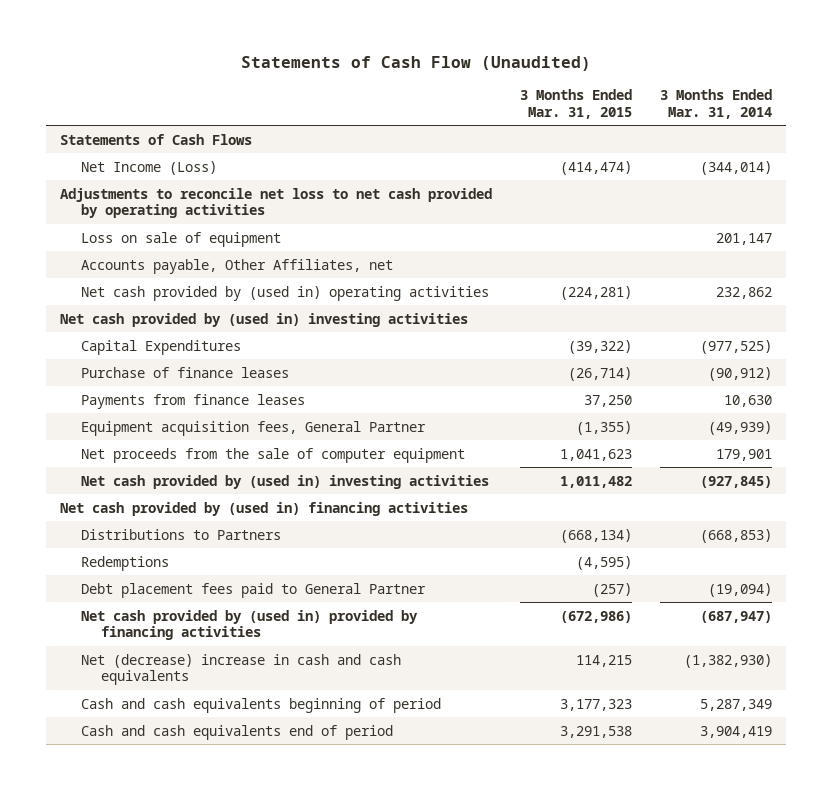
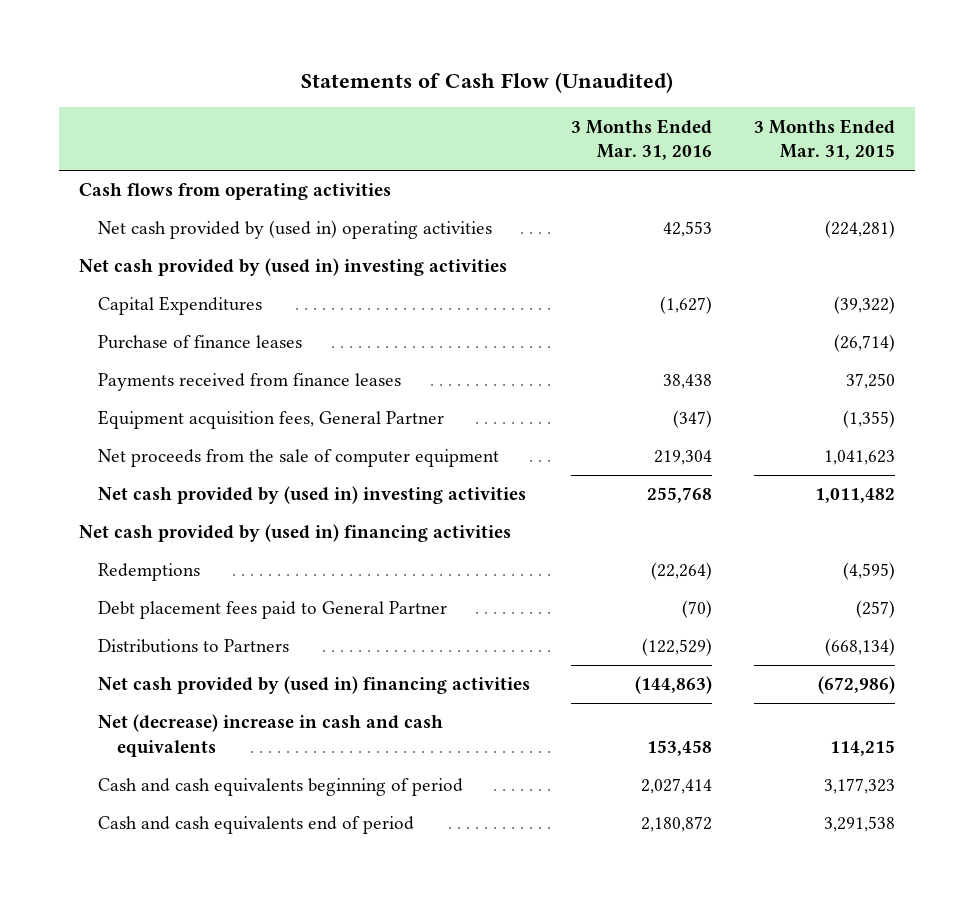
- | 3 Months Ended Mar. 31, 2015 | 3 Months Ended Mar. 31, 2014
+ | 3 Months Ended Mar. 31, 2016 | 3 Months Ended Mar. 31, 2015
- Statements of Cash Flows
- Net Income (Loss) | (414,474) | (344,014)
- Adjustments to reconcile net loss to net cash provided by operating activities
- Loss on sale of equipment | | 201,147
- Accounts payable, Other Affiliates, net
+ Cash flows from operating activities
- Payments from finance leases | 37,250 | 10,630
+ Payments received from finance leases | 38,438 | 37,250
- Net cash provided by (used in) provided by financing activities | (672,986) | (687,947)
moved down: Distributions to Partners | (122,529) | (668,134)
+ Net cash provided by (used in) financing activities | (144,863) | (672,986)

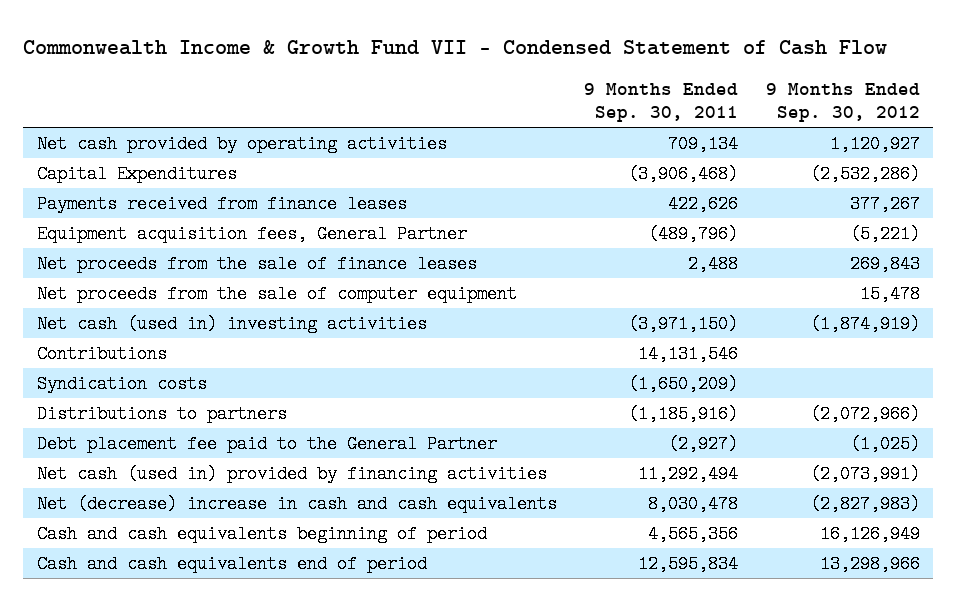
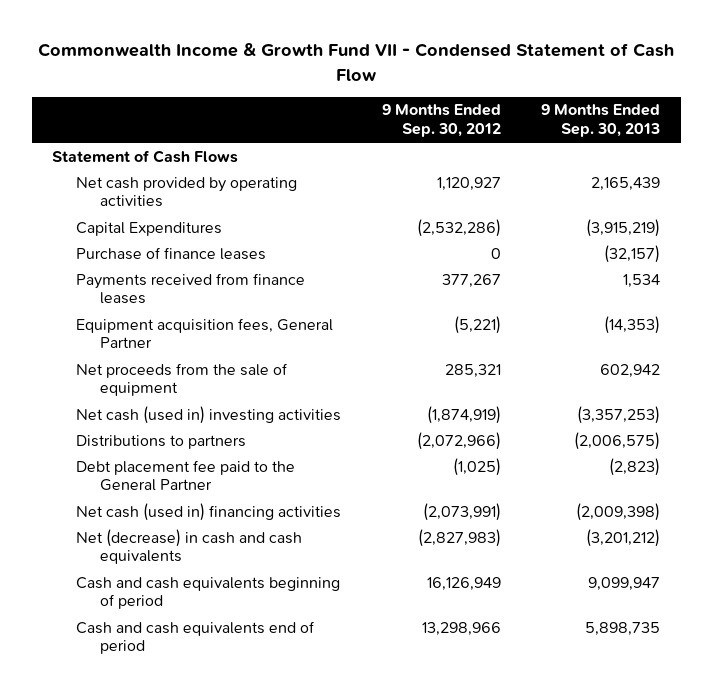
- | 9 Months Ended Sep. 30, 2011 | 9 Months Ended Sep. 30, 2012
+ | 9 Months Ended Sep. 30, 2012 | 9 Months Ended Sep. 30, 2013
+ Statement of Cash Flows
+ Purchase of finance leases | 0 | (32,157)
- Net proceeds from the sale of finance leases | 2,488 | 269,843
- Net proceeds from the sale of computer equipment | | 15,478
+ Net proceeds from the sale of equipment | 285,321 | 602,942
- Contributions | 14,131,546 |
- Syndication costs | (1,650,209) |
- Net cash (used in) provided by financing activities | 11,292,494 | (2,073,991)
- Net (decrease) increase in cash and cash equivalents | 8,030,478 | (2,827,983)
+ Net cash (used in) financing activities | (2,073,991) | (2,009,398)
+ Net (decrease) in cash and cash equivalents | (2,827,983) | (3,201,212)

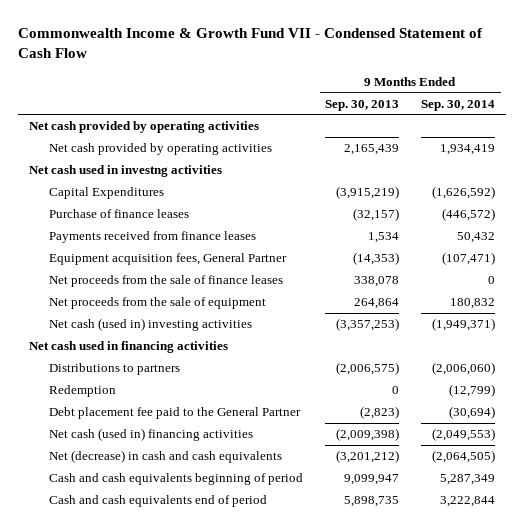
- | 9 Months Ended Sep. 30, 2012 | 9 Months Ended Sep. 30, 2013
+ | 9 Months Ended Sep. 30, 2013 | 9 Months Ended Sep. 30, 2014
- Statement of Cash Flows
+ Net cash provided by operating activities
+ Net cash used in investng activities
- Net proceeds from the sale of equipment | 285,321 | 602,942
+ Net proceeds from the sale of finance leases | 338,078 | 0
+ Net proceeds from the sale of equipment | 264,864 | 180,832
+ Net cash used in financing activities
+ Redemption | 0 | (12,799)

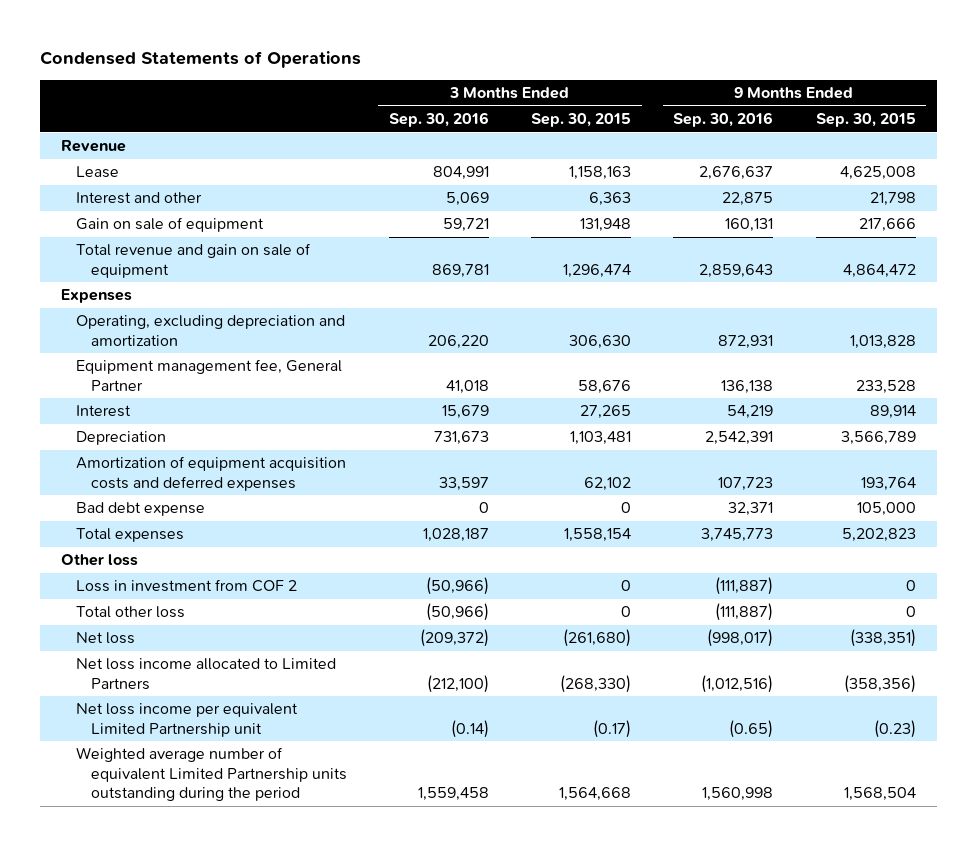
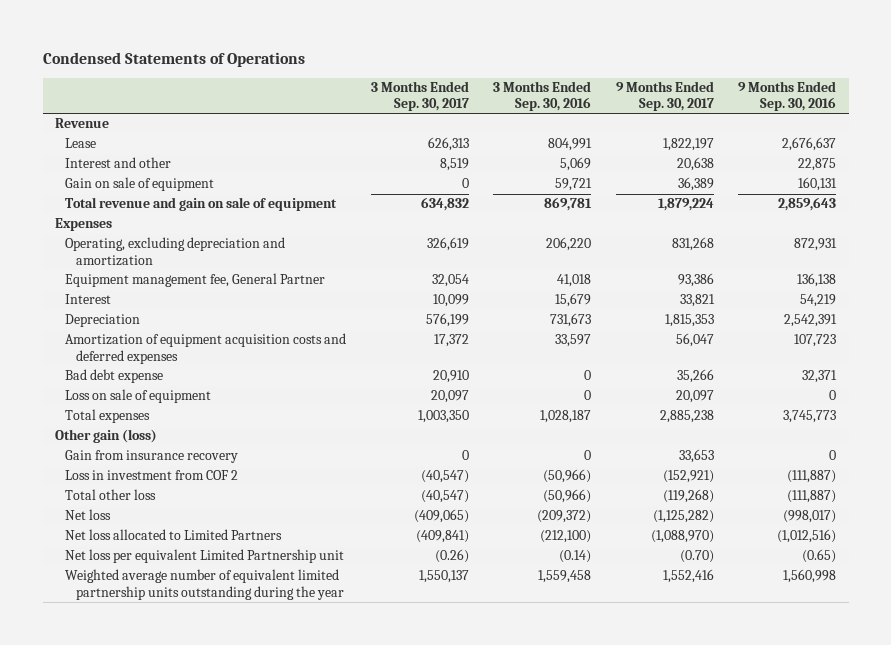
- | 3 Months Ended Sep. 30, 2016 | 3 Months Ended Sep. 30, 2015 | 9 Months Ended Sep. 30, 2016 | 9 Months Ended Sep. 30, 2015
+ | 3 Months Ended Sep. 30, 2017 | 3 Months Ended Sep. 30, 2016 | 9 Months Ended Sep. 30, 2017 | 9 Months Ended Sep. 30, 2016
+ Loss on sale of equipment | 20,097 | 0 | 20,097 | 0
- Other loss
+ Other gain (loss)
+ Gain from insurance recovery | 0 | 0 | 33,653 | 0
- Net loss income allocated to Limited Partners | (212,100) | (268,330) | (1,012,516) | (358,356)
- Net loss income per equivalent Limited Partnership unit | (0.14) | (0.17) | (0.65) | (0.23)
- Weighted average number of equivalent Limited Partnership units outstanding during the period | 1,559,458 | 1,564,668 | 1,560,998 | 1,568,504
+ Net loss allocated to Limited Partners | (409,841) | (212,100) | (1,088,970) | (1,012,516)
+ Net loss per equivalent Limited Partnership unit | (0.26) | (0.14) | (0.70) | (0.65)
+ Weighted average number of equivalent limited partnership units outstanding during the year | 1,550,137 | 1,559,458 | 1,552,416 | 1,560,998

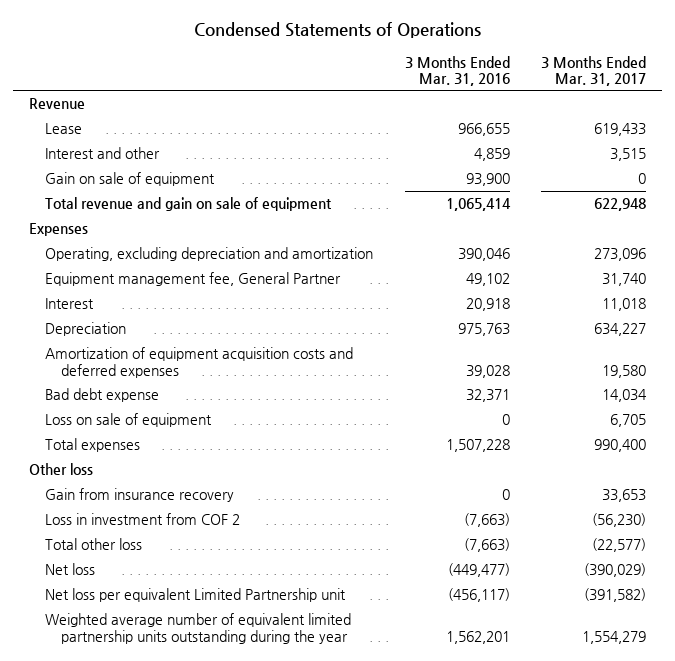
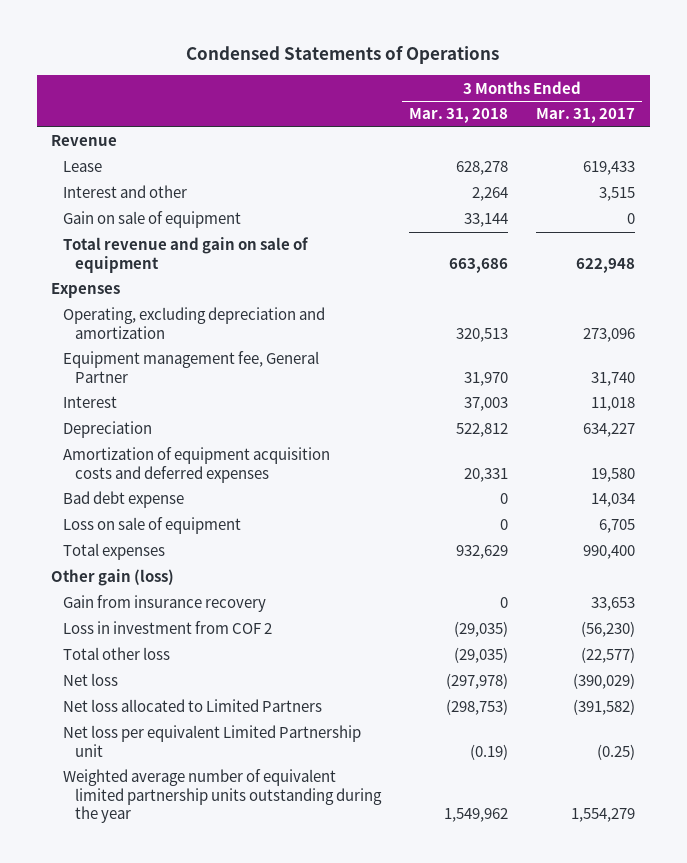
- | 3 Months Ended Mar. 31, 2016 | 3 Months Ended Mar. 31, 2017
+ | 3 Months Ended Mar. 31, 2018 | 3 Months Ended Mar. 31, 2017
- Other loss
+ Other gain (loss)
- Net loss per equivalent Limited Partnership unit | (456,117) | (391,582)
+ Net loss allocated to Limited Partners | (298,753) | (391,582)
+ Net loss per equivalent Limited Partnership unit | (0.19) | (0.25)

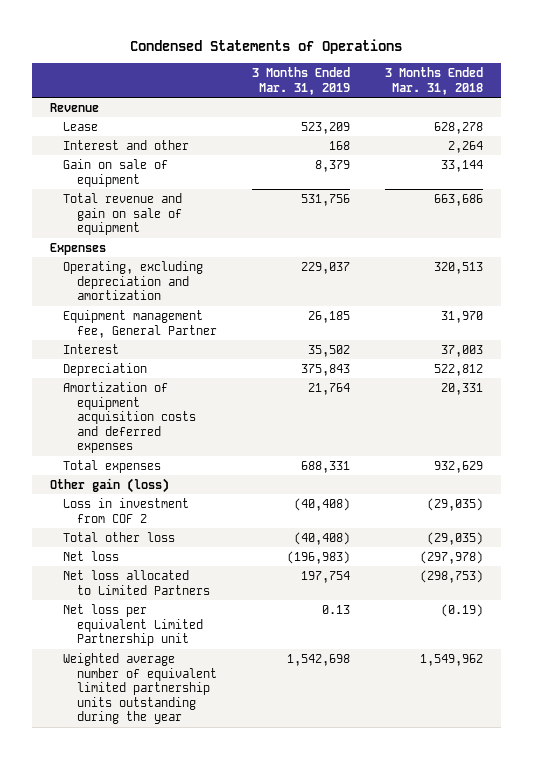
- | 3 Months Ended Mar. 31, 2018 | 3 Months Ended Mar. 31, 2017
+ | 3 Months Ended Mar. 31, 2019 | 3 Months Ended Mar. 31, 2018
- Bad debt expense | 0 | 14,034
- Loss on sale of equipment | 0 | 6,705
- Gain from insurance recovery | 0 | 33,653

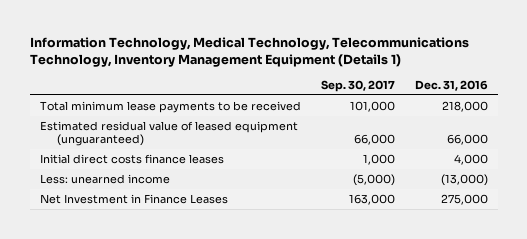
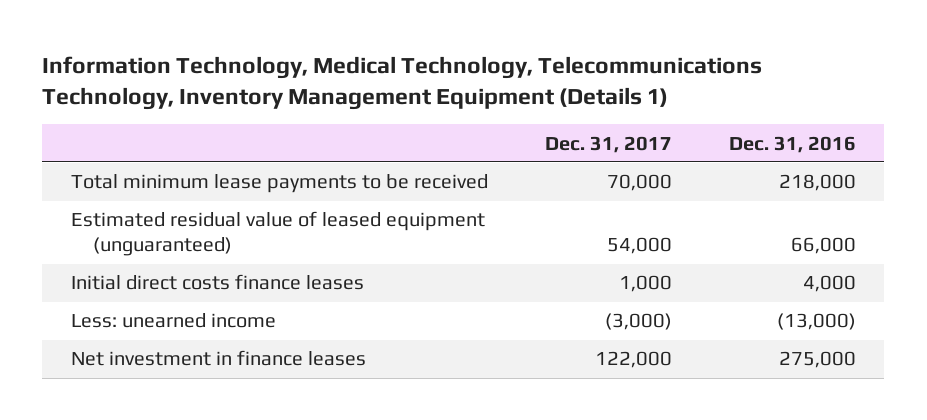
- | Sep. 30, 2017 | Dec. 31, 2016
+ | Dec. 31, 2017 | Dec. 31, 2016
- Net Investment in Finance Leases | 163,000 | 275,000
+ Net investment in finance leases | 122,000 | 275,000

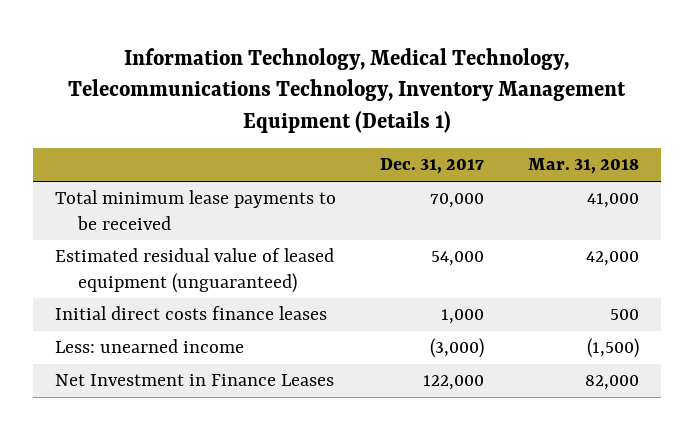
- | Dec. 31, 2017 | Dec. 31, 2016
+ | Dec. 31, 2017 | Mar. 31, 2018
- Net investment in finance leases | 122,000 | 275,000
+ Net Investment in Finance Leases | 122,000 | 82,000

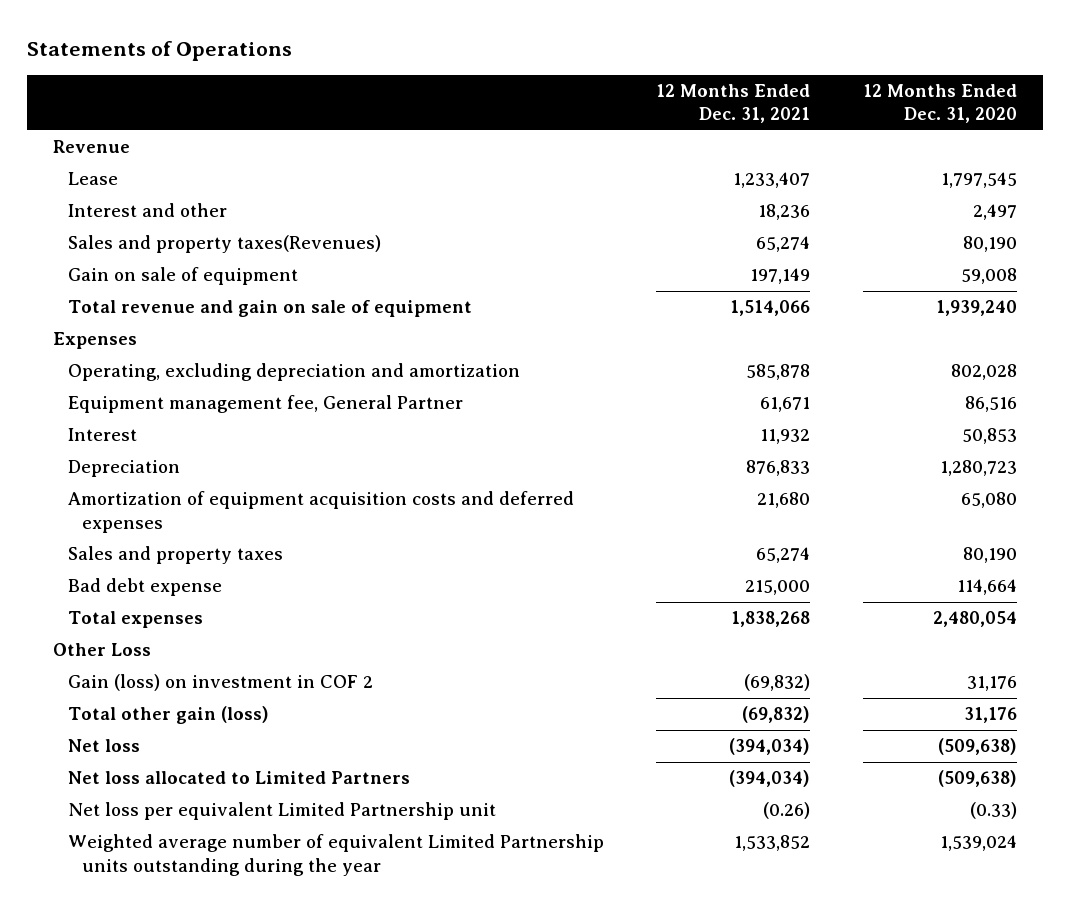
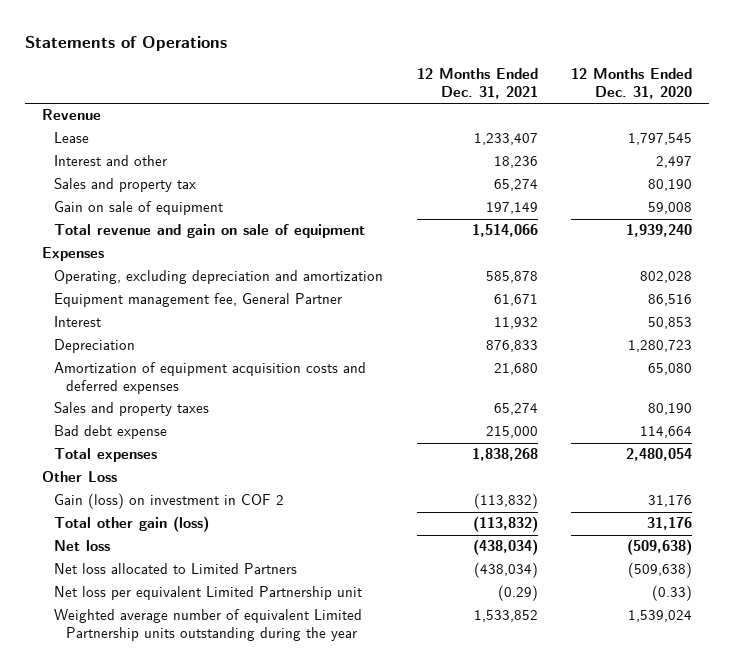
- Sales and property taxes(Revenues) | 65,274 | 80,190
+ Sales and property tax | 65,274 | 80,190
- Gain (loss) on investment in COF 2 | (69,832) | 31,176
- Total other gain (loss) | (69,832) | 31,176
- Net loss | (394,034) | (509,638)
- Net loss allocated to Limited Partners | (394,034) | (509,638)
- Net loss per equivalent Limited Partnership unit | (0.26) | (0.33)
+ Gain (loss) on investment in COF 2 | (113,832) | 31,176
+ Total other gain (loss) | (113,832) | 31,176
+ Net loss | (438,034) | (509,638)
+ Net loss allocated to Limited Partners | (438,034) | (509,638)
+ Net loss per equivalent Limited Partnership unit | (0.29) | (0.33)

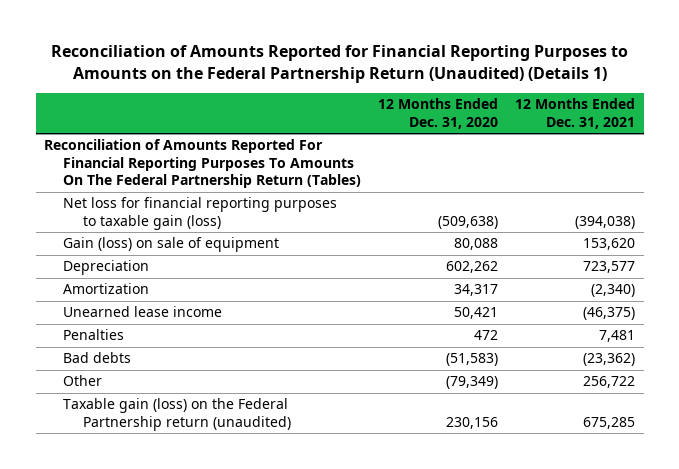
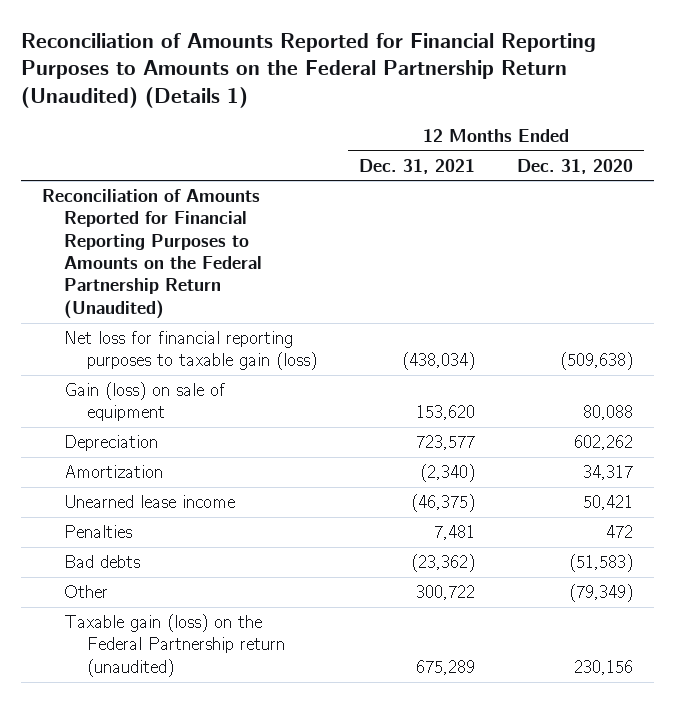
- | 12 Months Ended Dec. 31, 2020 | 12 Months Ended Dec. 31, 2021
+ | 12 Months Ended Dec. 31, 2021 | 12 Months Ended Dec. 31, 2020
- Reconciliation of Amounts Reported For Financial Reporting Purposes To Amounts On The Federal Partnership Return (Tables)
- Net loss for financial reporting purposes to taxable gain (loss) | (509,638) | (394,038)
+ Reconciliation of Amounts Reported for Financial Reporting Purposes to Amounts on the Federal Partnership Return (Unaudited)
+ Net loss for financial reporting purposes to taxable gain (loss) | (438,034) | (509,638)
- Other | (79,349) | 256,722
- Taxable gain (loss) on the Federal Partnership return (unaudited) | 230,156 | 675,285
+ Other | 300,722 | (79,349)
+ Taxable gain (loss) on the Federal Partnership return (unaudited) | 675,289 | 230,156

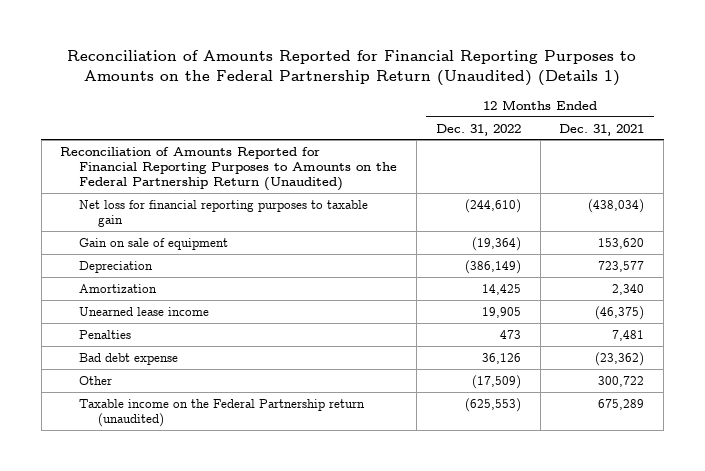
- | 12 Months Ended Dec. 31, 2021 | 12 Months Ended Dec. 31, 2020
+ | 12 Months Ended Dec. 31, 2022 | 12 Months Ended Dec. 31, 2021
- Net loss for financial reporting purposes to taxable gain (loss) | (438,034) | (509,638)
- Gain (loss) on sale of equipment | 153,620 | 80,088
+ Net loss for financial reporting purposes to taxable gain | (244,610) | (438,034)
+ Gain on sale of equipment | (19,364) | 153,620
- Amortization | (2,340) | 34,317
+ Amortization | 14,425 | 2,340
- Bad debts | (23,362) | (51,583)
+ Bad debt expense | 36,126 | (23,362)
- Taxable gain (loss) on the Federal Partnership return (unaudited) | 675,289 | 230,156
+ Taxable income on the Federal Partnership return (unaudited) | (625,553) | 675,289

